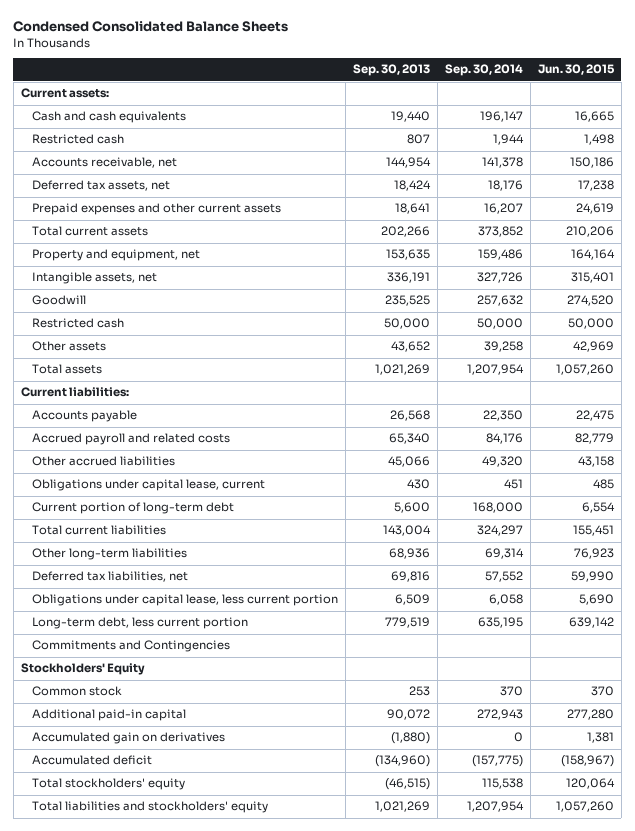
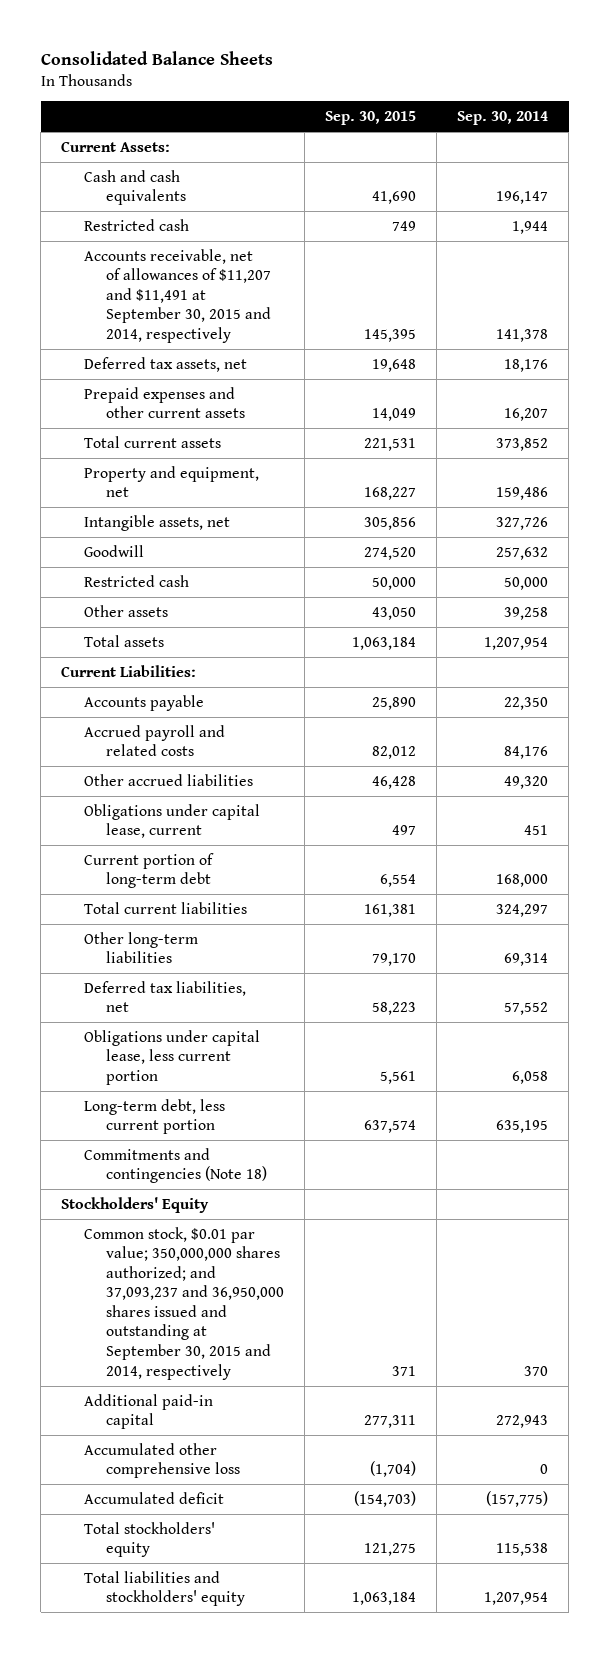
- Condensed Consolidated Balance Sheets
+ Consolidated Balance Sheets
- | Sep. 30, 2013 | Sep. 30, 2014 | Jun. 30, 2015
+ | Sep. 30, 2015 | Sep. 30, 2014
- Current assets:
+ Current Assets:
- Accounts receivable, net | 144,954 | 141,378 | 150,186
+ Accounts receivable, net of allowances of $11,207 and $11,491 at September 30, 2015 and 2014, respectively | 145,395 | 141,378
- Current liabilities:
+ Current Liabilities:
- Commitments and Contingencies
+ Commitments and contingencies (Note 18)
- Common stock | 253 | 370 | 370
+ Common stock, $0.01 par value; 350,000,000 shares authorized; and 37,093,237 and 36,950,000 shares issued and outstanding at September 30, 2015 and 2014, respectively | 371 | 370
- Accumulated gain on derivatives | (1,880) | 0 | 1,381
+ Accumulated other comprehensive loss | (1,704) | 0

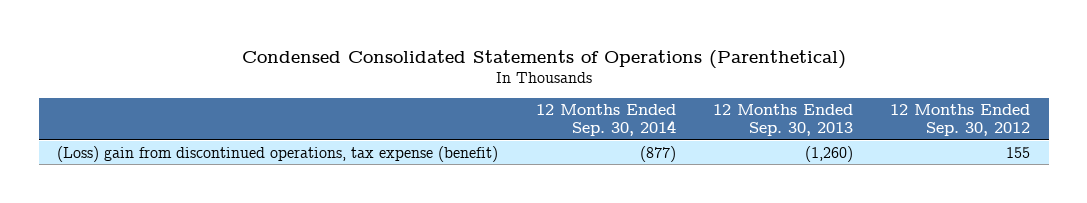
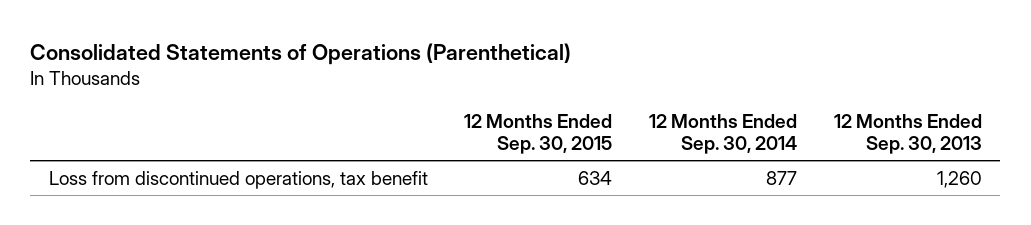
- Condensed Consolidated Statements of Operations (Parenthetical)
+ Consolidated Statements of Operations (Parenthetical)
- | 12 Months Ended Sep. 30, 2014 | 12 Months Ended Sep. 30, 2013 | 12 Months Ended Sep. 30, 2012
+ | 12 Months Ended Sep. 30, 2015 | 12 Months Ended Sep. 30, 2014 | 12 Months Ended Sep. 30, 2013
- (Loss) gain from discontinued operations, tax expense (benefit) | (877) | (1,260) | 155
+ Loss from discontinued operations, tax benefit | 634 | 877 | 1,260

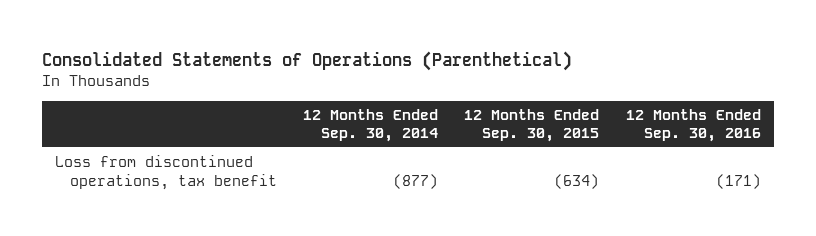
- | 12 Months Ended Sep. 30, 2015 | 12 Months Ended Sep. 30, 2014 | 12 Months Ended Sep. 30, 2013
+ | 12 Months Ended Sep. 30, 2014 | 12 Months Ended Sep. 30, 2015 | 12 Months Ended Sep. 30, 2016
- Loss from discontinued operations, tax benefit | 634 | 877 | 1,260
+ Loss from discontinued operations, tax benefit | (877) | (634) | (171)

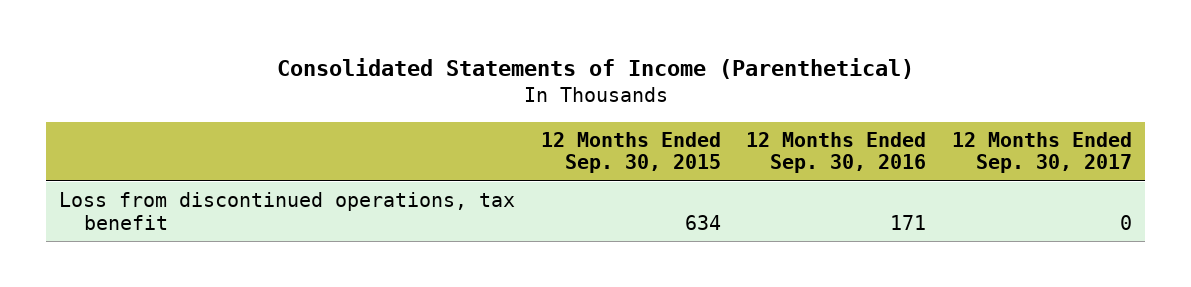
- Consolidated Statements of Operations (Parenthetical)
+ Consolidated Statements of Income (Parenthetical)
- | 12 Months Ended Sep. 30, 2014 | 12 Months Ended Sep. 30, 2015 | 12 Months Ended Sep. 30, 2016
+ | 12 Months Ended Sep. 30, 2015 | 12 Months Ended Sep. 30, 2016 | 12 Months Ended Sep. 30, 2017
- Loss from discontinued operations, tax benefit | (877) | (634) | (171)
+ Loss from discontinued operations, tax benefit | 634 | 171 | 0

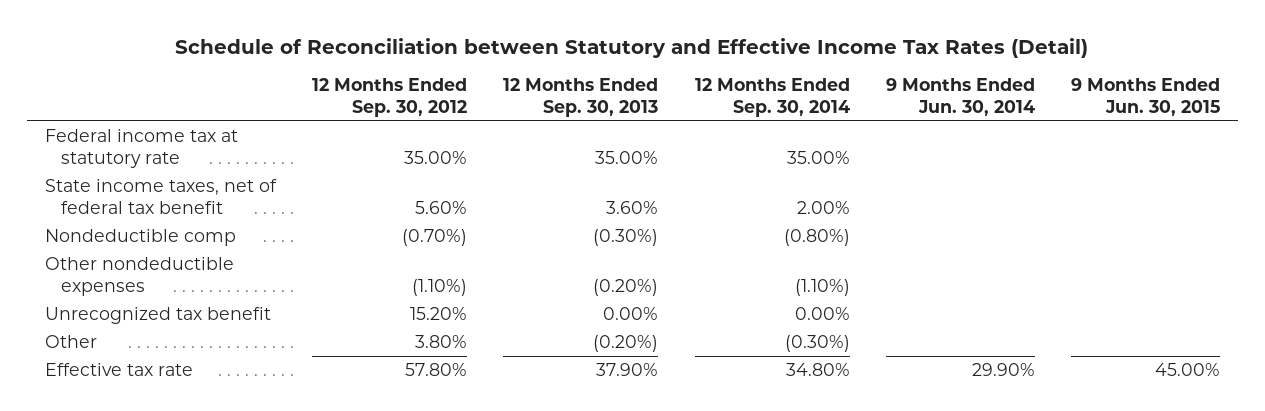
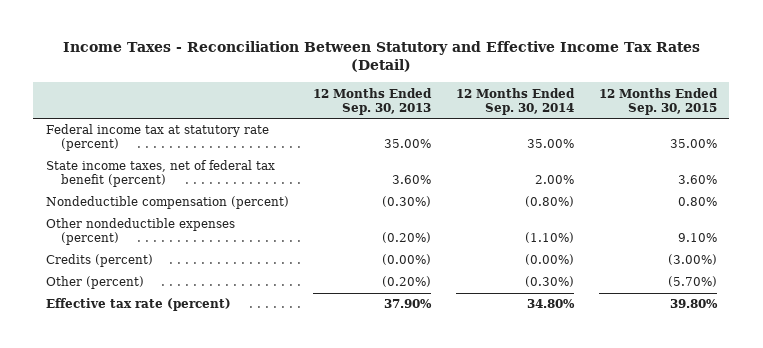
- Schedule of Reconciliation between Statutory and Effective Income Tax Rates (Detail)
+ Income Taxes - Reconciliation Between Statutory and Effective Income Tax Rates (Detail)
- | 12 Months Ended Sep. 30, 2012 | 12 Months Ended Sep. 30, 2013 | 12 Months Ended Sep. 30, 2014 | 9 Months Ended Jun. 30, 2014 | 9 Months Ended Jun. 30, 2015
+ | 12 Months Ended Sep. 30, 2013 | 12 Months Ended Sep. 30, 2014 | 12 Months Ended Sep. 30, 2015
- Federal income tax at statutory rate | 35.00% | 35.00% | 35.00% | |
- State income taxes, net of federal tax benefit | 5.60% | 3.60% | 2.00% | |
- Nondeductible comp | (0.70%) | (0.30%) | (0.80%) | |
- Other nondeductible expenses | (1.10%) | (0.20%) | (1.10%) | |
- Unrecognized tax benefit | 15.20% | 0.00% | 0.00% | |
- Other | 3.80% | (0.20%) | (0.30%) | |
- Effective tax rate | 57.80% | 37.90% | 34.80% | 29.90% | 45.00%
+ Federal income tax at statutory rate (percent) | 35.00% | 35.00% | 35.00%
+ State income taxes, net of federal tax benefit (percent) | 3.60% | 2.00% | 3.60%
+ Nondeductible compensation (percent) | (0.30%) | (0.80%) | 0.80%
+ Other nondeductible expenses (percent) | (0.20%) | (1.10%) | 9.10%
+ Credits (percent) | (0.00%) | (0.00%) | (3.00%)
+ Other (percent) | (0.20%) | (0.30%) | (5.70%)
+ Effective tax rate (percent) | 37.90% | 34.80% | 39.80%

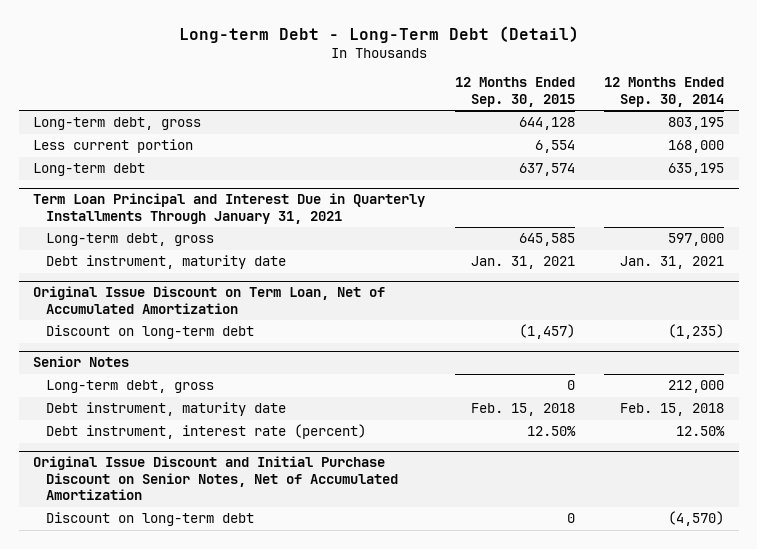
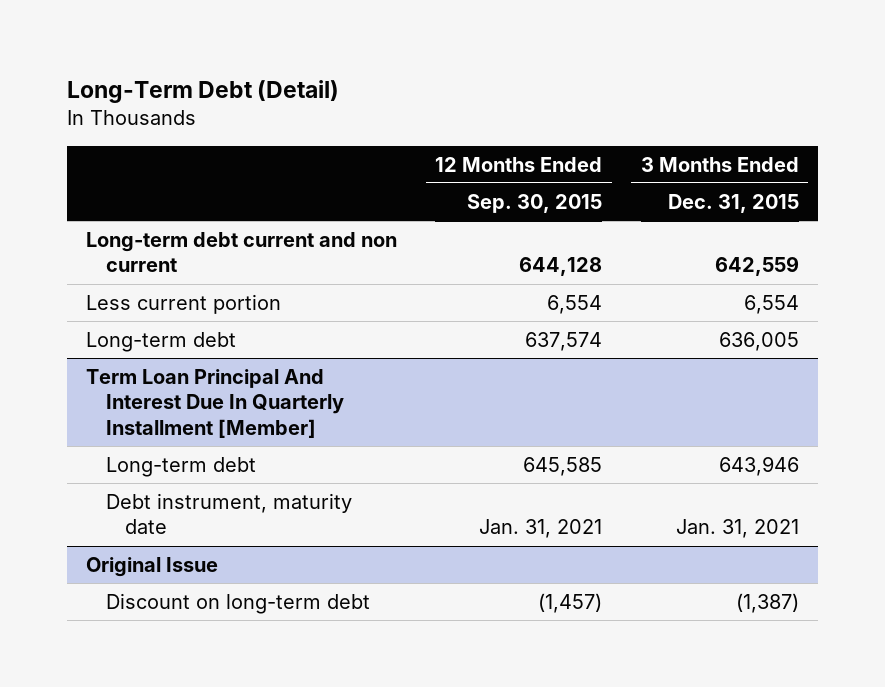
- Long-term Debt - Long-Term Debt (Detail)
+ Long-Term Debt (Detail)
- | 12 Months Ended Sep. 30, 2015 | 12 Months Ended Sep. 30, 2014
+ | 12 Months Ended Sep. 30, 2015 | 3 Months Ended Dec. 31, 2015
- Long-term debt, gross | 644,128 | 803,195
+ Long-term debt current and non current | 644,128 | 642,559
- Term Loan Principal and Interest Due in Quarterly Installments Through January 31, 2021
- Long-term debt, gross | 645,585 | 597,000
+ Term Loan Principal And Interest Due In Quarterly Installment [Member]
+ Long-term debt | 645,585 | 643,946
- Original Issue Discount on Term Loan, Net of Accumulated Amortization
+ Original Issue
- Senior Notes
- Long-term debt, gross | 0 | 212,000
- Debt instrument, maturity date | Feb. 15, 2018 | Feb. 15, 2018
- Debt instrument, interest rate (percent) | 12.50% | 12.50%
- Original Issue Discount and Initial Purchase Discount on Senior Notes, Net of Accumulated Amortization
- Discount on long-term debt | 0 | (4,570)

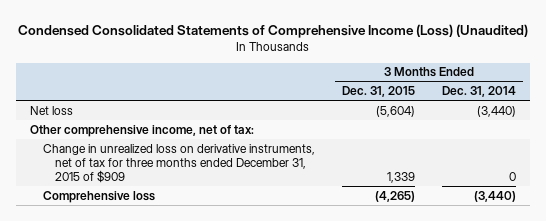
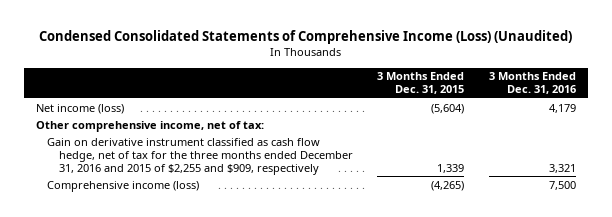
- | 3 Months Ended Dec. 31, 2015 | 3 Months Ended Dec. 31, 2014
+ | 3 Months Ended Dec. 31, 2015 | 3 Months Ended Dec. 31, 2016
- Net loss | (5,604) | (3,440)
+ Net income (loss) | (5,604) | 4,179
- Change in unrealized loss on derivative instruments, net of tax for three months ended December 31, 2015 of $909 | 1,339 | 0
- Comprehensive loss | (4,265) | (3,440)
+ Gain on derivative instrument classified as cash flow hedge, net of tax for the three months ended December 31, 2016 and 2015 of $2,255 and $909, respectively | 1,339 | 3,321
+ Comprehensive income (loss) | (4,265) | 7,500

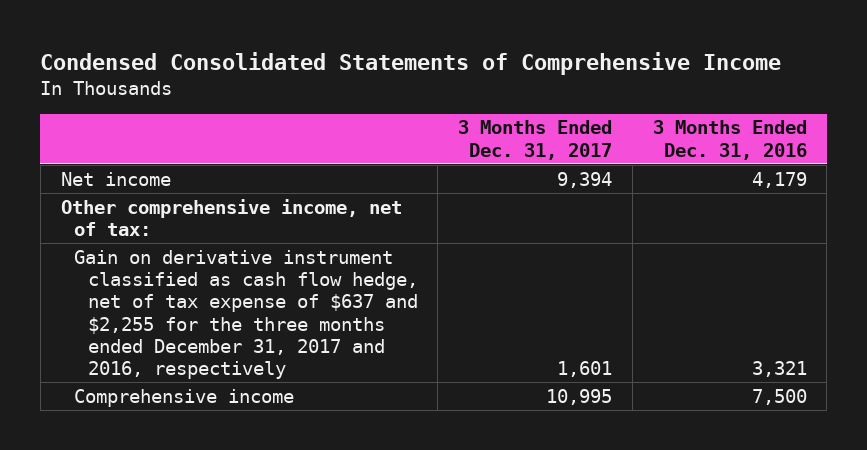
- Condensed Consolidated Statements of Comprehensive Income (Loss) (Unaudited)
+ Condensed Consolidated Statements of Comprehensive Income
- | 3 Months Ended Dec. 31, 2015 | 3 Months Ended Dec. 31, 2016
+ | 3 Months Ended Dec. 31, 2017 | 3 Months Ended Dec. 31, 2016
- Net income (loss) | (5,604) | 4,179
+ Net income | 9,394 | 4,179
- Gain on derivative instrument classified as cash flow hedge, net of tax for the three months ended December 31, 2016 and 2015 of $2,255 and $909, respectively | 1,339 | 3,321
- Comprehensive income (loss) | (4,265) | 7,500
+ Gain on derivative instrument classified as cash flow hedge, net of tax expense of $637 and $2,255 for the three months ended December 31, 2017 and 2016, respectively | 1,601 | 3,321
+ Comprehensive income | 10,995 | 7,500

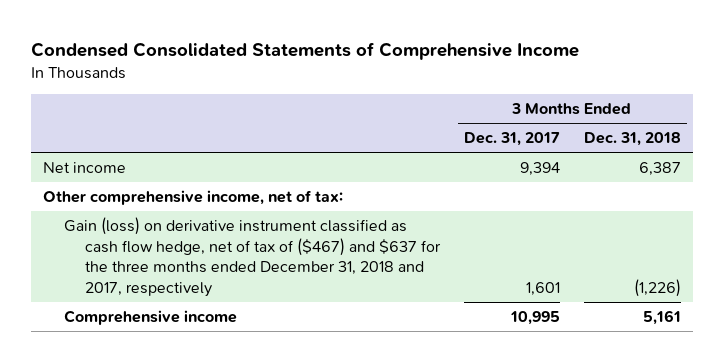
- | 3 Months Ended Dec. 31, 2017 | 3 Months Ended Dec. 31, 2016
+ | 3 Months Ended Dec. 31, 2017 | 3 Months Ended Dec. 31, 2018
- Gain on derivative instrument classified as cash flow hedge, net of tax expense of $637 and $2,255 for the three months ended December 31, 2017 and 2016, respectively | 1,601 | 3,321
+ Gain (loss) on derivative instrument classified as cash flow hedge, net of tax of ($467) and $637 for the three months ended December 31, 2018 and 2017, respectively | 1,601 | (1,226)

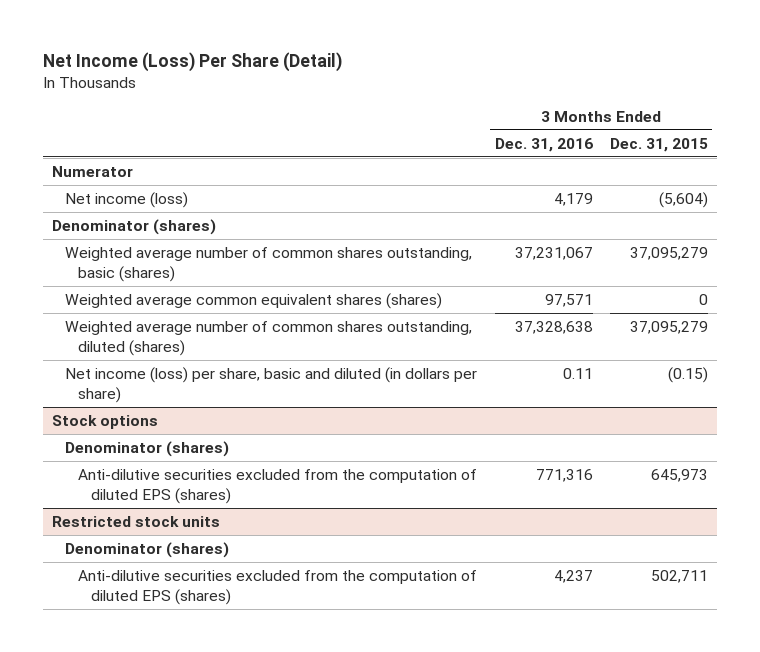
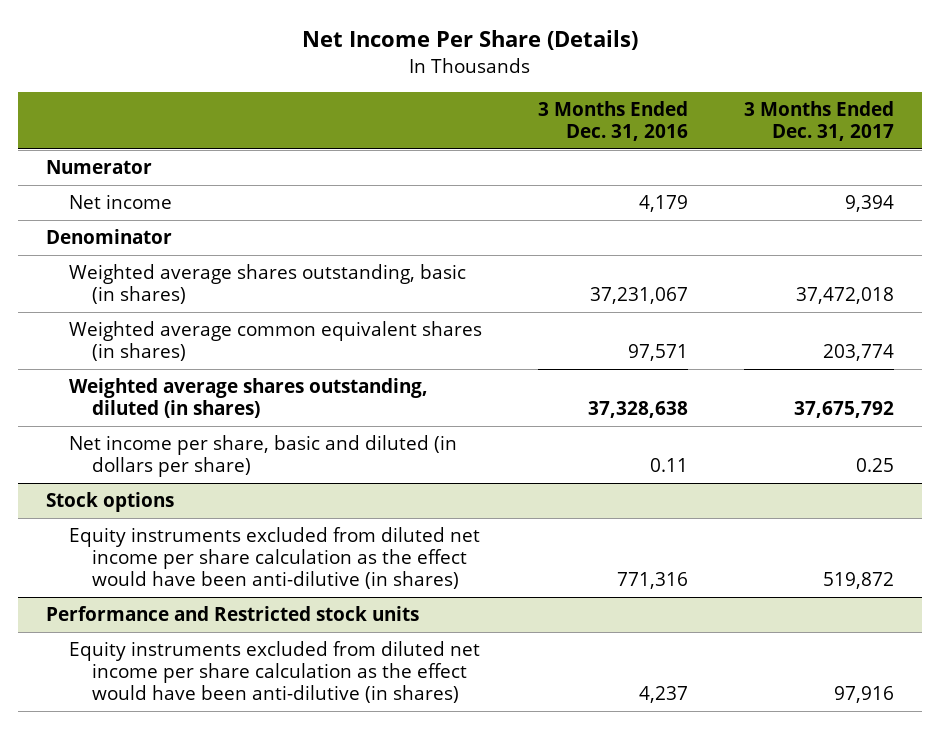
- Net Income (Loss) Per Share (Detail)
+ Net Income Per Share (Details)
- | 3 Months Ended Dec. 31, 2016 | 3 Months Ended Dec. 31, 2015
+ | 3 Months Ended Dec. 31, 2016 | 3 Months Ended Dec. 31, 2017
- Net income (loss) | 4,179 | (5,604)
- Denominator (shares)
- Weighted average number of common shares outstanding, basic (shares) | 37,231,067 | 37,095,279
- Weighted average common equivalent shares (shares) | 97,571 | 0
- Weighted average number of common shares outstanding, diluted (shares) | 37,328,638 | 37,095,279
- Net income (loss) per share, basic and diluted (in dollars per share) | 0.11 | (0.15)
+ Net income | 4,179 | 9,394
+ Denominator
+ Weighted average shares outstanding, basic (in shares) | 37,231,067 | 37,472,018
+ Weighted average common equivalent shares (in shares) | 97,571 | 203,774
+ Weighted average shares outstanding, diluted (in shares) | 37,328,638 | 37,675,792
+ Net income per share, basic and diluted (in dollars per share) | 0.11 | 0.25
@ Stock options
- Denominator (shares)
- Anti-dilutive securities excluded from the computation of diluted EPS (shares) | 771,316 | 645,973
- Restricted stock units
- Denominator (shares)
- Anti-dilutive securities excluded from the computation of diluted EPS (shares) | 4,237 | 502,711
@ Stock options
+ Equity instruments excluded from diluted net income per share calculation as the effect would have been anti-dilutive (in shares) | 771,316 | 519,872
+ Performance and Restricted stock units
+ Equity instruments excluded from diluted net income per share calculation as the effect would have been anti-dilutive (in shares) | 4,237 | 97,916

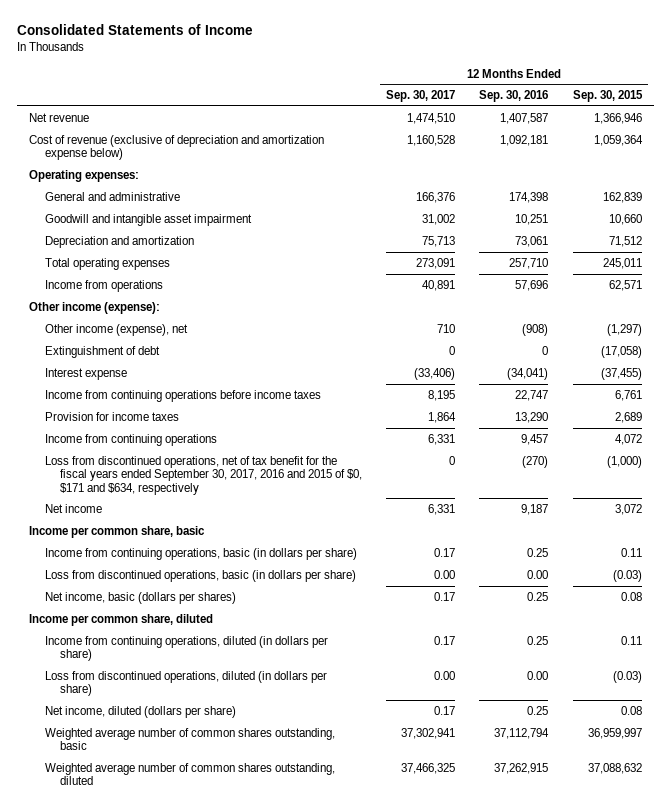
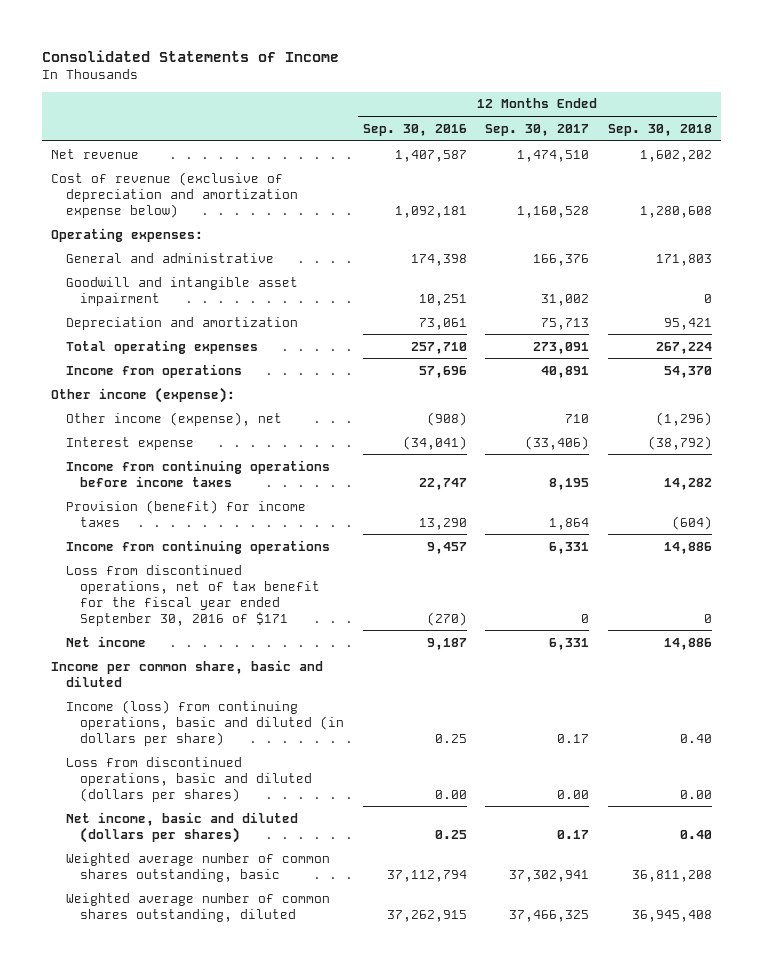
- | 12 Months Ended Sep. 30, 2017 | 12 Months Ended Sep. 30, 2016 | 12 Months Ended Sep. 30, 2015
+ | 12 Months Ended Sep. 30, 2016 | 12 Months Ended Sep. 30, 2017 | 12 Months Ended Sep. 30, 2018
- Extinguishment of debt | 0 | 0 | (17,058)
- Provision for income taxes | 1,864 | 13,290 | 2,689
+ Provision (benefit) for income taxes | 13,290 | 1,864 | (604)
- Loss from discontinued operations, net of tax benefit for the fiscal years ended September 30, 2017, 2016 and 2015 of $0, $171 and $634, respectively | 0 | (270) | (1,000)
+ Loss from discontinued operations, net of tax benefit for the fiscal year ended September 30, 2016 of $171 | (270) | 0 | 0
- Income per common share, basic
- Income from continuing operations, basic (in dollars per share) | 0.17 | 0.25 | 0.11
- Loss from discontinued operations, basic (in dollars per share) | 0.00 | 0.00 | (0.03)
- Net income, basic (dollars per shares) | 0.17 | 0.25 | 0.08
- Income per common share, diluted
- Income from continuing operations, diluted (in dollars per share) | 0.17 | 0.25 | 0.11
- Loss from discontinued operations, diluted (in dollars per share) | 0.00 | 0.00 | (0.03)
- Net income, diluted (dollars per share) | 0.17 | 0.25 | 0.08
+ Income per common share, basic and diluted
+ Income (loss) from continuing operations, basic and diluted (in dollars per share) | 0.25 | 0.17 | 0.40
+ Loss from discontinued operations, basic and diluted (dollars per shares) | 0.00 | 0.00 | 0.00
+ Net income, basic and diluted (dollars per shares) | 0.25 | 0.17 | 0.40

